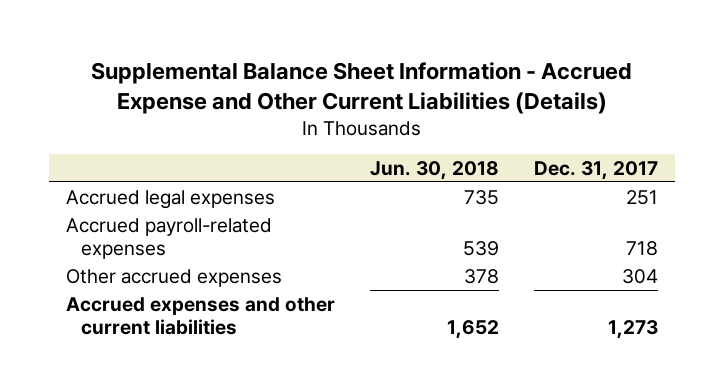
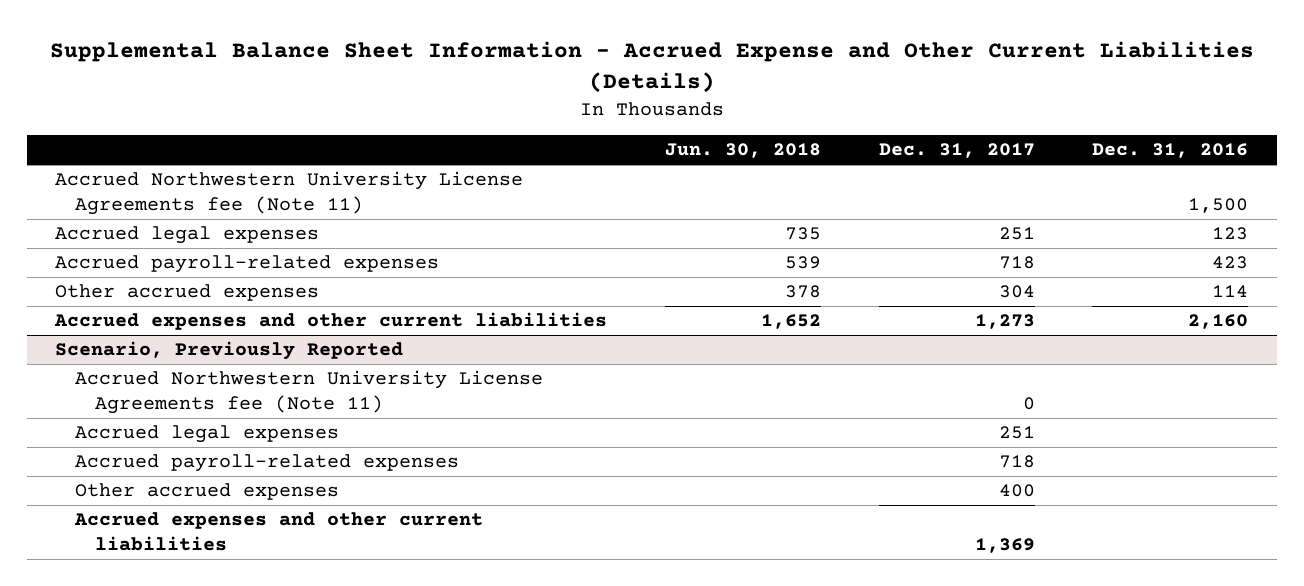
- | Jun. 30, 2018 | Dec. 31, 2017
+ | Jun. 30, 2018 | Dec. 31, 2017 | Dec. 31, 2016
+ Accrued Northwestern University License Agreements fee (Note 11) | | | 1,500
+ Scenario, Previously Reported
+ Accrued Northwestern University License Agreements fee (Note 11) | | 0 |
+ Accrued legal expenses | | 251 |
+ Accrued payroll-related expenses | | 718 |
+ Other accrued expenses | | 400 |
+ Accrued expenses and other current liabilities | | 1,369 |

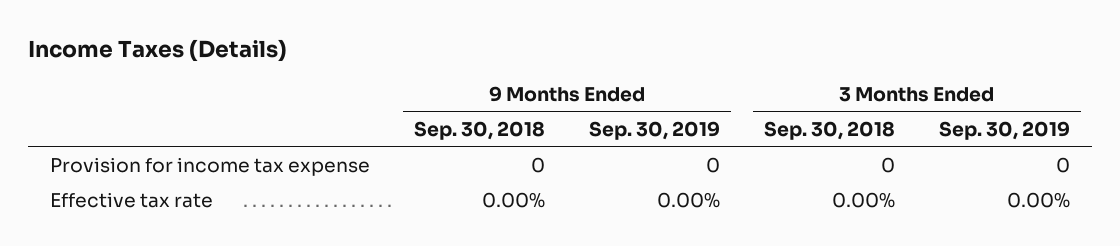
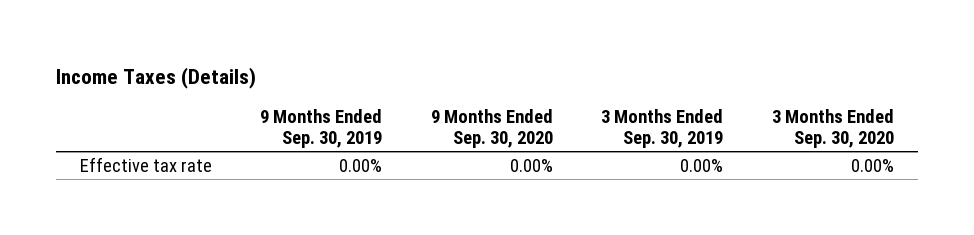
- | 9 Months Ended Sep. 30, 2018 | 9 Months Ended Sep. 30, 2019 | 3 Months Ended Sep. 30, 2018 | 3 Months Ended Sep. 30, 2019
+ | 9 Months Ended Sep. 30, 2019 | 9 Months Ended Sep. 30, 2020 | 3 Months Ended Sep. 30, 2019 | 3 Months Ended Sep. 30, 2020
- Provision for income tax expense | 0 | 0 | 0 | 0

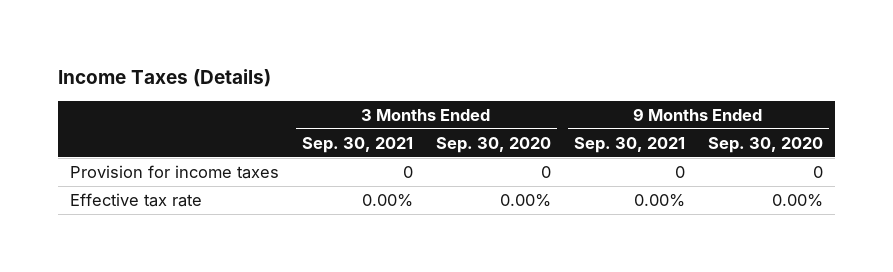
- | 9 Months Ended Sep. 30, 2019 | 9 Months Ended Sep. 30, 2020 | 3 Months Ended Sep. 30, 2019 | 3 Months Ended Sep. 30, 2020
+ | 3 Months Ended Sep. 30, 2021 | 3 Months Ended Sep. 30, 2020 | 9 Months Ended Sep. 30, 2021 | 9 Months Ended Sep. 30, 2020
+ Provision for income taxes | 0 | 0 | 0 | 0

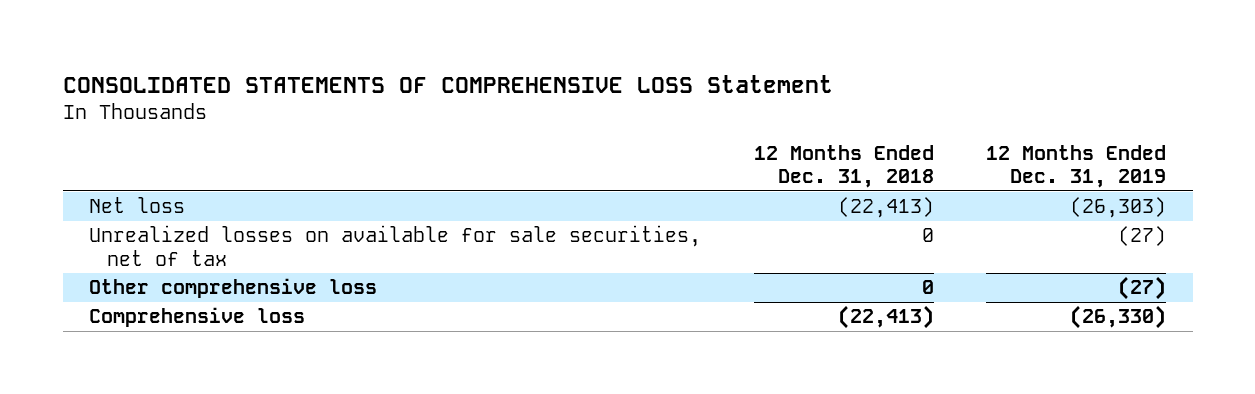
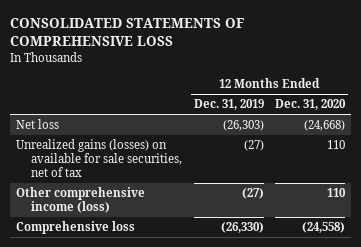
- CONSOLIDATED STATEMENTS OF COMPREHENSIVE LOSS Statement
+ CONSOLIDATED STATEMENTS OF COMPREHENSIVE LOSS
- | 12 Months Ended Dec. 31, 2018 | 12 Months Ended Dec. 31, 2019
+ | 12 Months Ended Dec. 31, 2019 | 12 Months Ended Dec. 31, 2020
- Unrealized losses on available for sale securities, net of tax | 0 | (27)
- Other comprehensive loss | 0 | (27)
+ Unrealized gains (losses) on available for sale securities, net of tax | (27) | 110
+ Other comprehensive income (loss) | (27) | 110

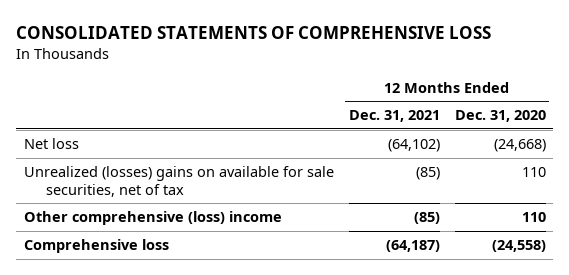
- | 12 Months Ended Dec. 31, 2019 | 12 Months Ended Dec. 31, 2020
+ | 12 Months Ended Dec. 31, 2021 | 12 Months Ended Dec. 31, 2020
- Unrealized gains (losses) on available for sale securities, net of tax | (27) | 110
- Other comprehensive income (loss) | (27) | 110
+ Unrealized (losses) gains on available for sale securities, net of tax | (85) | 110
+ Other comprehensive (loss) income | (85) | 110

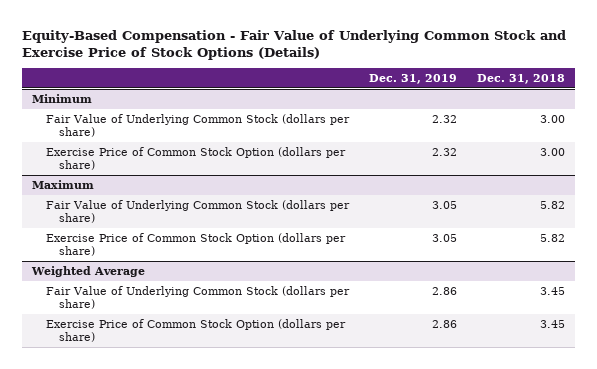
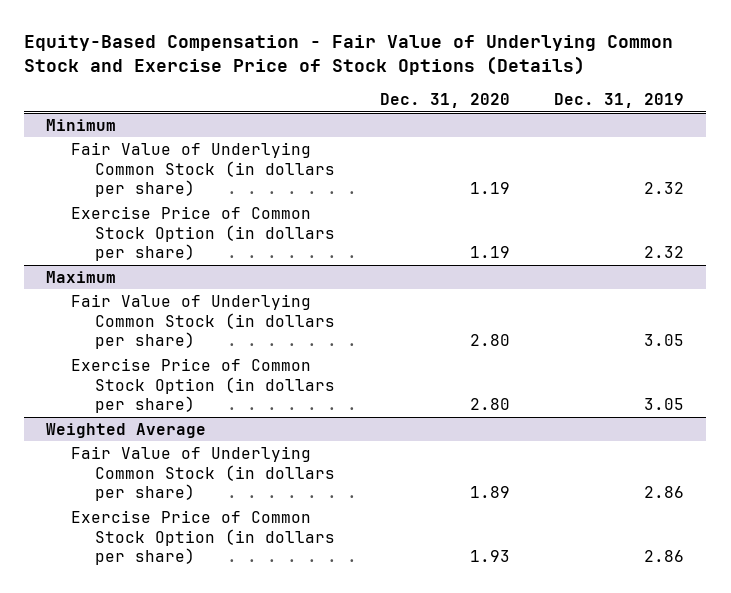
- | Dec. 31, 2019 | Dec. 31, 2018
+ | Dec. 31, 2020 | Dec. 31, 2019
@ Minimum
- Fair Value of Underlying Common Stock (dollars per share) | 2.32 | 3.00
- Exercise Price of Common Stock Option (dollars per share) | 2.32 | 3.00
+ Fair Value of Underlying Common Stock (in dollars per share) | 1.19 | 2.32
+ Exercise Price of Common Stock Option (in dollars per share) | 1.19 | 2.32
@ Maximum
- Fair Value of Underlying Common Stock (dollars per share) | 3.05 | 5.82
- Exercise Price of Common Stock Option (dollars per share) | 3.05 | 5.82
+ Fair Value of Underlying Common Stock (in dollars per share) | 2.80 | 3.05
+ Exercise Price of Common Stock Option (in dollars per share) | 2.80 | 3.05
@ Weighted Average
- Fair Value of Underlying Common Stock (dollars per share) | 2.86 | 3.45
- Exercise Price of Common Stock Option (dollars per share) | 2.86 | 3.45
+ Fair Value of Underlying Common Stock (in dollars per share) | 1.89 | 2.86
+ Exercise Price of Common Stock Option (in dollars per share) | 1.93 | 2.86

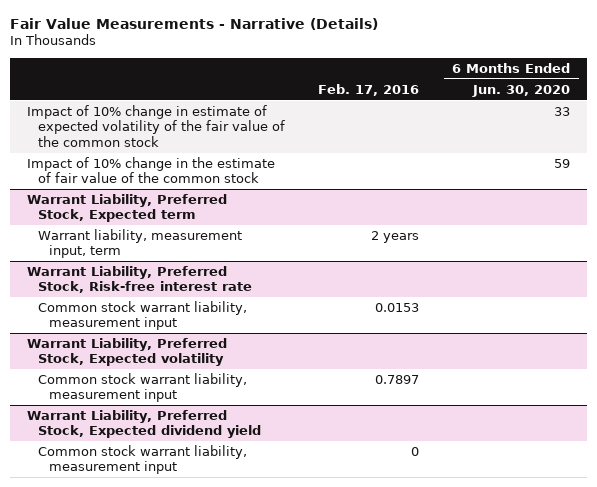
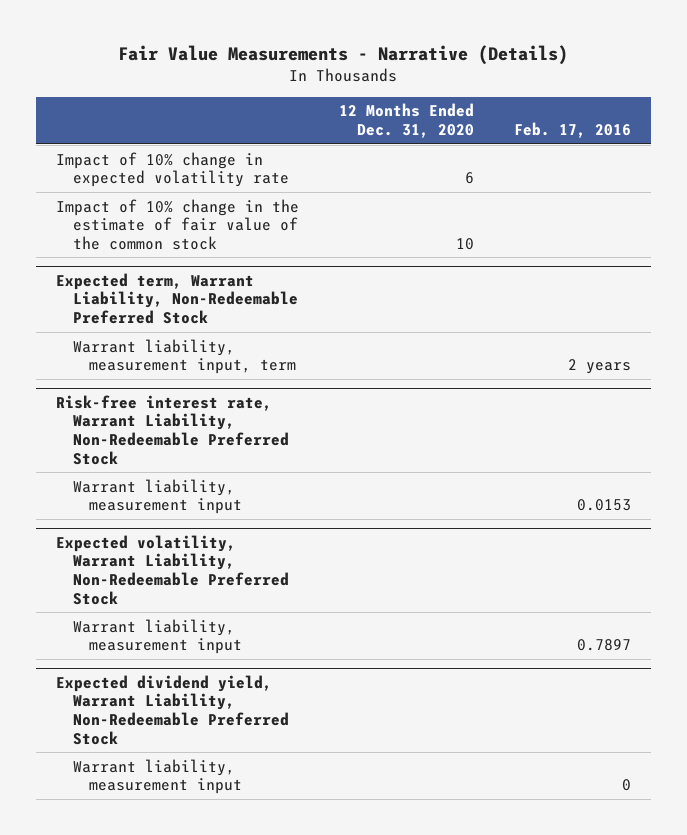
- | Feb. 17, 2016 | 6 Months Ended Jun. 30, 2020
+ | 12 Months Ended Dec. 31, 2020 | Feb. 17, 2016
- Impact of 10% change in estimate of expected volatility of the fair value of the common stock | | 33
+ Impact of 10% change in expected volatility rate | 6 |
- Warrant Liability, Preferred Stock, Expected term
+ Expected term, Warrant Liability, Non-Redeemable Preferred Stock
- Warrant Liability, Preferred Stock, Risk-free interest rate
- Common stock warrant liability, measurement input | 0.0153 |
- Warrant Liability, Preferred Stock, Expected volatility
- Common stock warrant liability, measurement input | 0.7897 |
- Warrant Liability, Preferred Stock, Expected dividend yield
- Common stock warrant liability, measurement input | 0 |
+ Risk-free interest rate, Warrant Liability, Non-Redeemable Preferred Stock
+ Warrant liability, measurement input | | 0.0153
+ Expected volatility, Warrant Liability, Non-Redeemable Preferred Stock
+ Warrant liability, measurement input | | 0.7897
+ Expected dividend yield, Warrant Liability, Non-Redeemable Preferred Stock
+ Warrant liability, measurement input | | 0

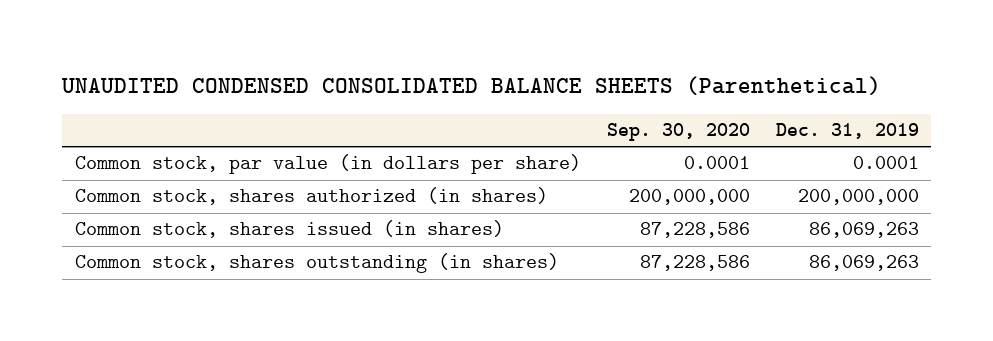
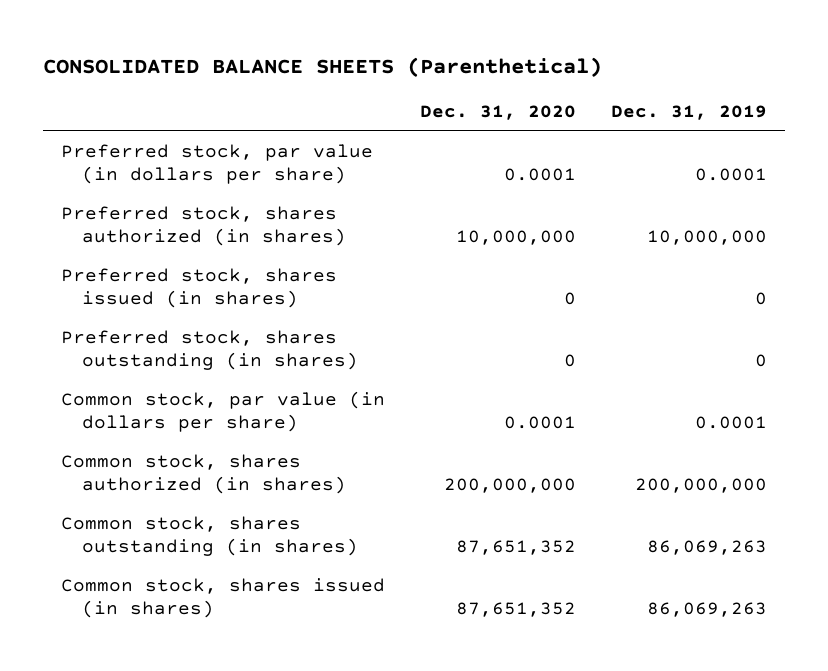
- UNAUDITED CONDENSED CONSOLIDATED BALANCE SHEETS (Parenthetical)
+ CONSOLIDATED BALANCE SHEETS (Parenthetical)
- | Sep. 30, 2020 | Dec. 31, 2019
+ | Dec. 31, 2020 | Dec. 31, 2019
+ Preferred stock, par value (in dollars per share) | 0.0001 | 0.0001
+ Preferred stock, shares authorized (in shares) | 10,000,000 | 10,000,000
+ Preferred stock, shares issued (in shares) | 0 | 0
+ Preferred stock, shares outstanding (in shares) | 0 | 0
moved down: Common stock, shares issued (in shares) | 87,651,352 | 86,069,263

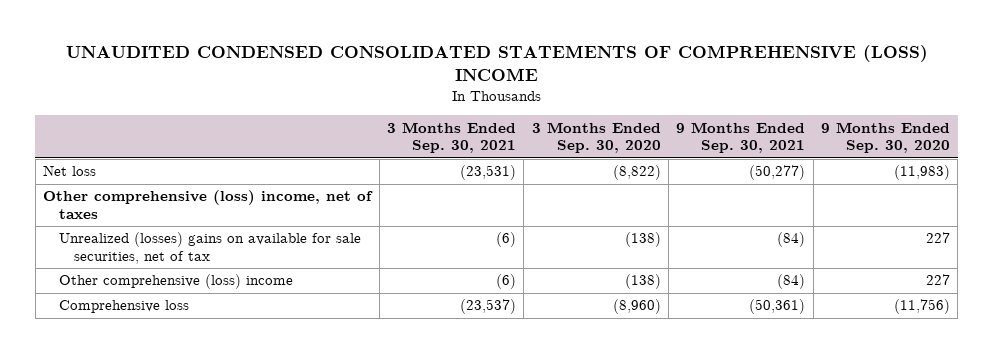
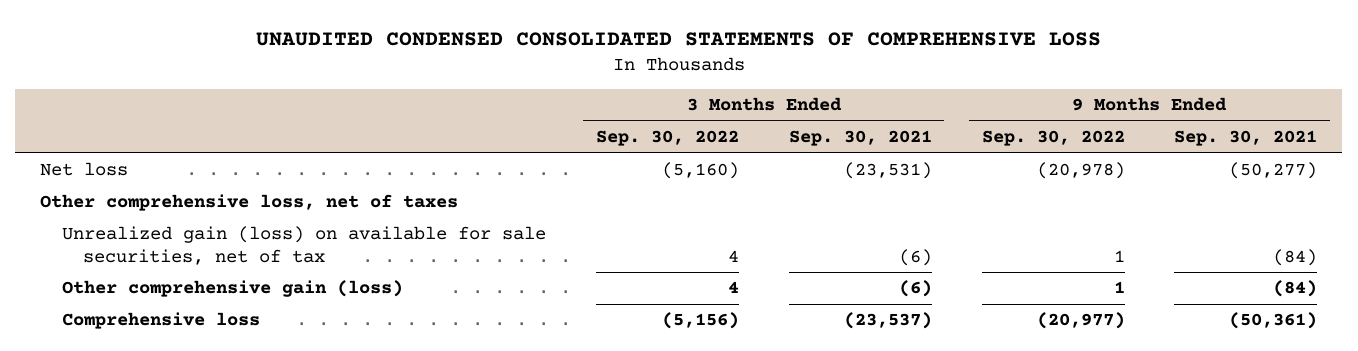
- UNAUDITED CONDENSED CONSOLIDATED STATEMENTS OF COMPREHENSIVE (LOSS) INCOME
+ UNAUDITED CONDENSED CONSOLIDATED STATEMENTS OF COMPREHENSIVE LOSS
- | 3 Months Ended Sep. 30, 2021 | 3 Months Ended Sep. 30, 2020 | 9 Months Ended Sep. 30, 2021 | 9 Months Ended Sep. 30, 2020
+ | 3 Months Ended Sep. 30, 2022 | 3 Months Ended Sep. 30, 2021 | 9 Months Ended Sep. 30, 2022 | 9 Months Ended Sep. 30, 2021
- Other comprehensive (loss) income, net of taxes
- Unrealized (losses) gains on available for sale securities, net of tax | (6) | (138) | (84) | 227
- Other comprehensive (loss) income | (6) | (138) | (84) | 227
+ Other comprehensive loss, net of taxes
+ Unrealized gain (loss) on available for sale securities, net of tax | 4 | (6) | 1 | (84)
+ Other comprehensive gain (loss) | 4 | (6) | 1 | (84)

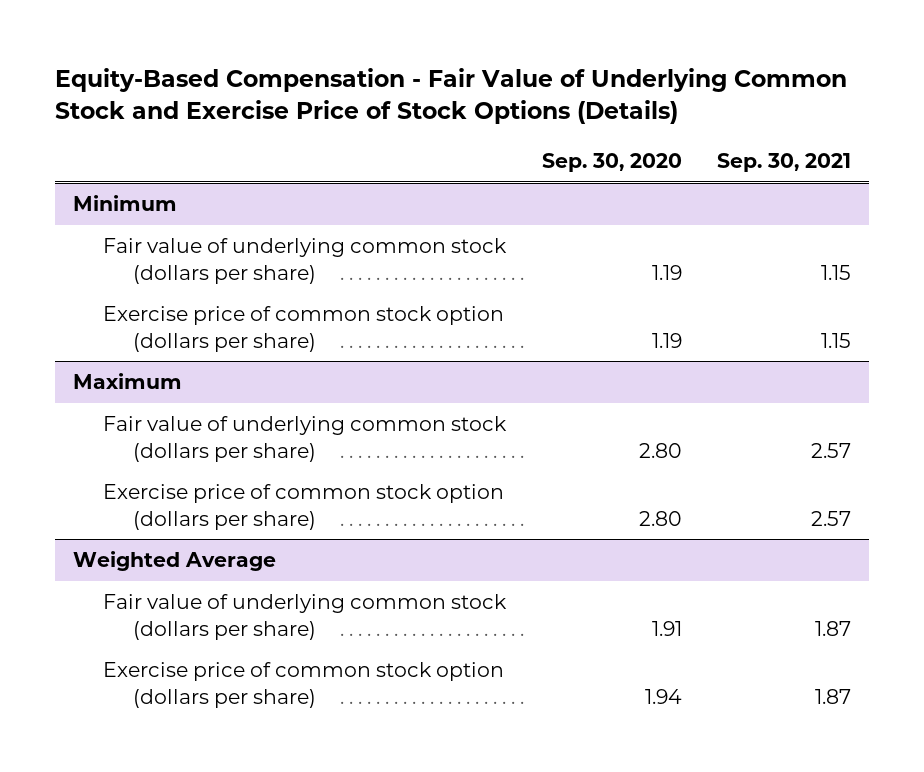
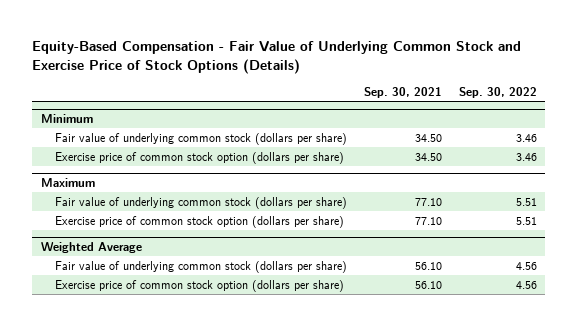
- | Sep. 30, 2020 | Sep. 30, 2021
+ | Sep. 30, 2021 | Sep. 30, 2022
@ Minimum
- Fair value of underlying common stock (dollars per share) | 1.19 | 1.15
- Exercise price of common stock option (dollars per share) | 1.19 | 1.15
+ Fair value of underlying common stock (dollars per share) | 34.50 | 3.46
+ Exercise price of common stock option (dollars per share) | 34.50 | 3.46
@ Maximum
- Fair value of underlying common stock (dollars per share) | 2.80 | 2.57
- Exercise price of common stock option (dollars per share) | 2.80 | 2.57
+ Fair value of underlying common stock (dollars per share) | 77.10 | 5.51
+ Exercise price of common stock option (dollars per share) | 77.10 | 5.51
@ Weighted Average
- Fair value of underlying common stock (dollars per share) | 1.91 | 1.87
- Exercise price of common stock option (dollars per share) | 1.94 | 1.87
+ Fair value of underlying common stock (dollars per share) | 56.10 | 4.56
+ Exercise price of common stock option (dollars per share) | 56.10 | 4.56

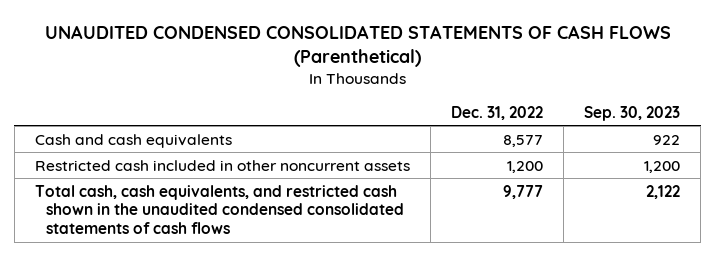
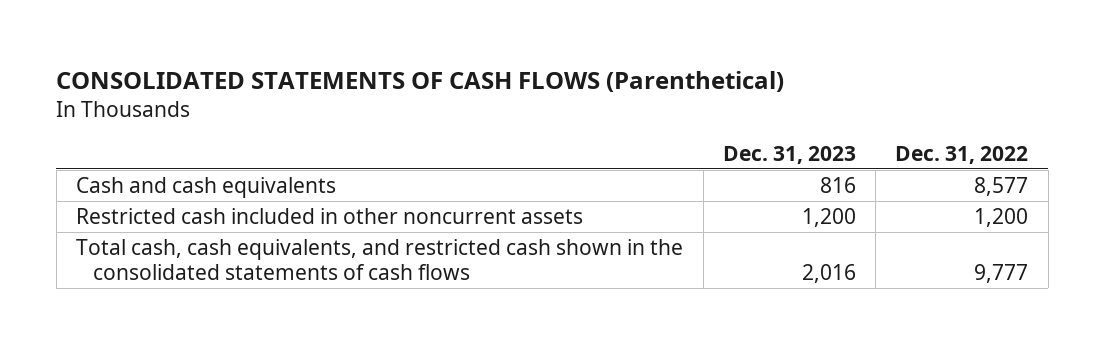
- UNAUDITED CONDENSED CONSOLIDATED STATEMENTS OF CASH FLOWS (Parenthetical)
+ CONSOLIDATED STATEMENTS OF CASH FLOWS (Parenthetical)
- | Dec. 31, 2022 | Sep. 30, 2023
+ | Dec. 31, 2023 | Dec. 31, 2022
- Total cash, cash equivalents, and restricted cash shown in the unaudited condensed consolidated statements of cash flows | 9,777 | 2,122
+ Total cash, cash equivalents, and restricted cash shown in the consolidated statements of cash flows | 2,016 | 9,777

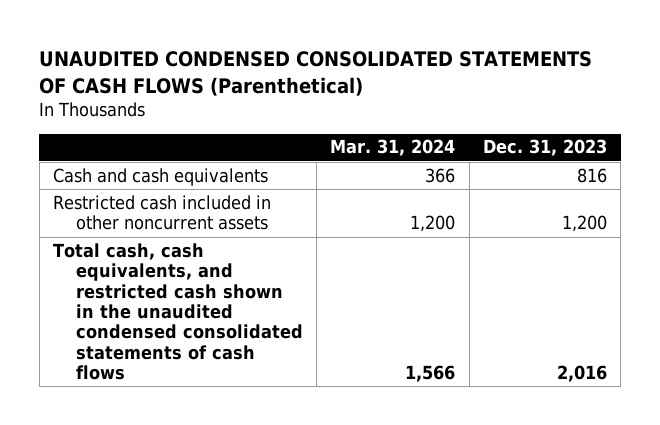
- CONSOLIDATED STATEMENTS OF CASH FLOWS (Parenthetical)
+ UNAUDITED CONDENSED CONSOLIDATED STATEMENTS OF CASH FLOWS (Parenthetical)
- | Dec. 31, 2023 | Dec. 31, 2022
+ | Mar. 31, 2024 | Dec. 31, 2023
- Total cash, cash equivalents, and restricted cash shown in the consolidated statements of cash flows | 2,016 | 9,777
+ Total cash, cash equivalents, and restricted cash shown in the unaudited condensed consolidated statements of cash flows | 1,566 | 2,016

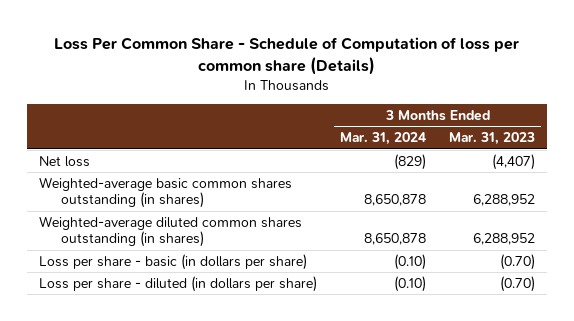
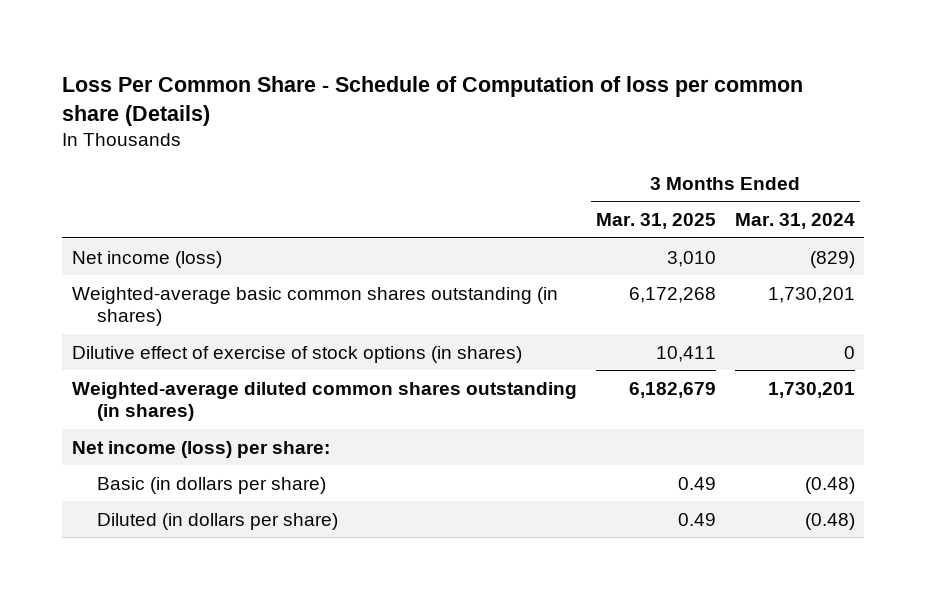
- | 3 Months Ended Mar. 31, 2024 | 3 Months Ended Mar. 31, 2023
+ | 3 Months Ended Mar. 31, 2025 | 3 Months Ended Mar. 31, 2024
- Net loss | (829) | (4,407)
- Weighted-average basic common shares outstanding (in shares) | 8,650,878 | 6,288,952
- Weighted-average diluted common shares outstanding (in shares) | 8,650,878 | 6,288,952
- Loss per share - basic (in dollars per share) | (0.10) | (0.70)
- Loss per share - diluted (in dollars per share) | (0.10) | (0.70)
+ Net income (loss) | 3,010 | (829)
+ Weighted-average basic common shares outstanding (in shares) | 6,172,268 | 1,730,201
+ Dilutive effect of exercise of stock options (in shares) | 10,411 | 0
+ Weighted-average diluted common shares outstanding (in shares) | 6,182,679 | 1,730,201
+ Net income (loss) per share:
+ Basic (in dollars per share) | 0.49 | (0.48)
+ Diluted (in dollars per share) | 0.49 | (0.48)

